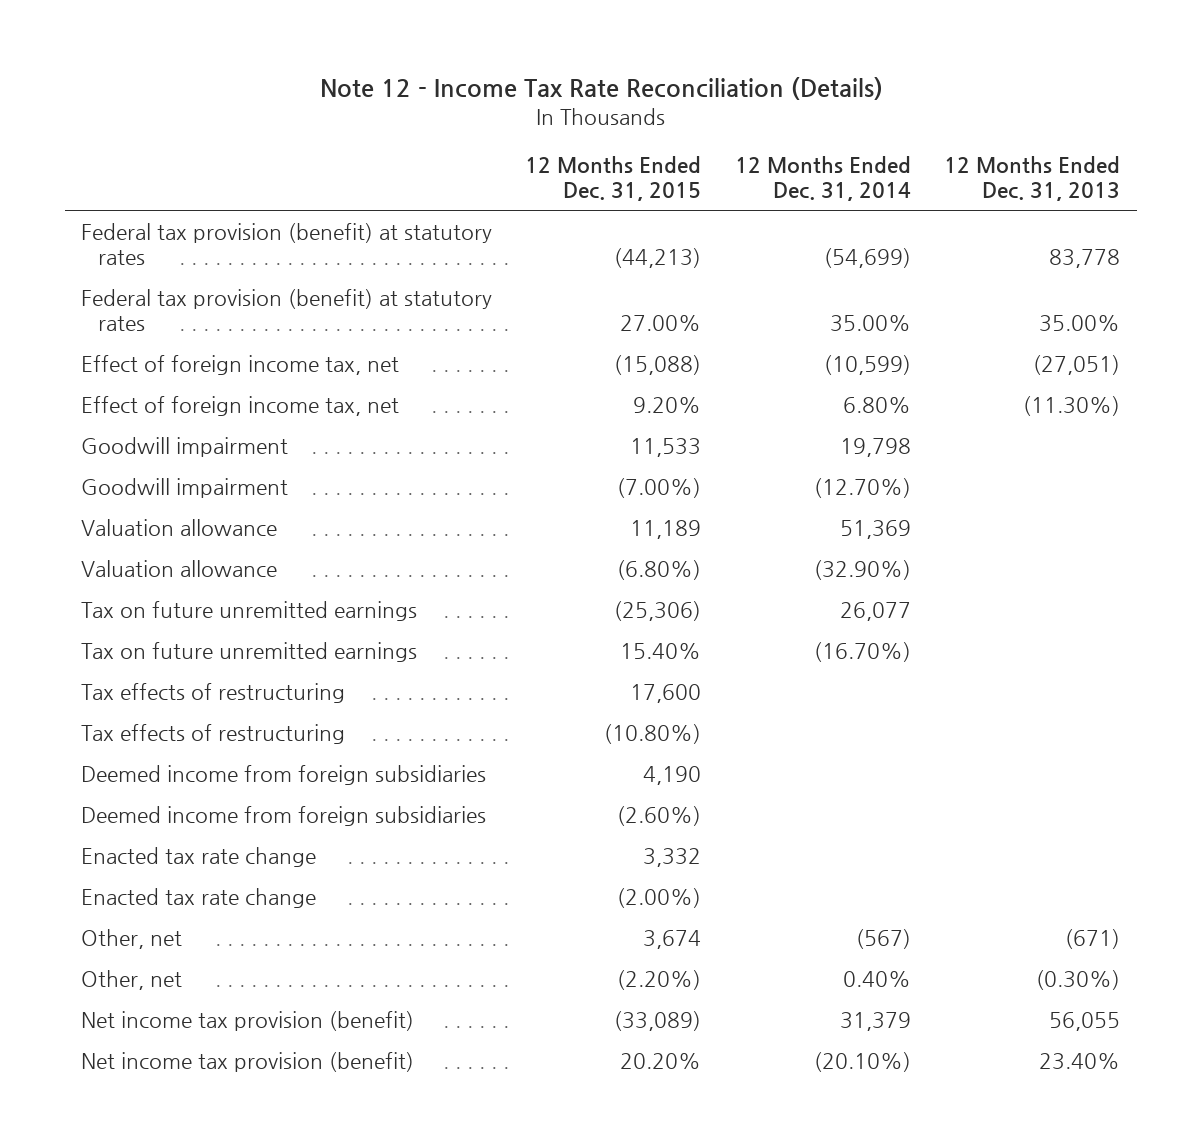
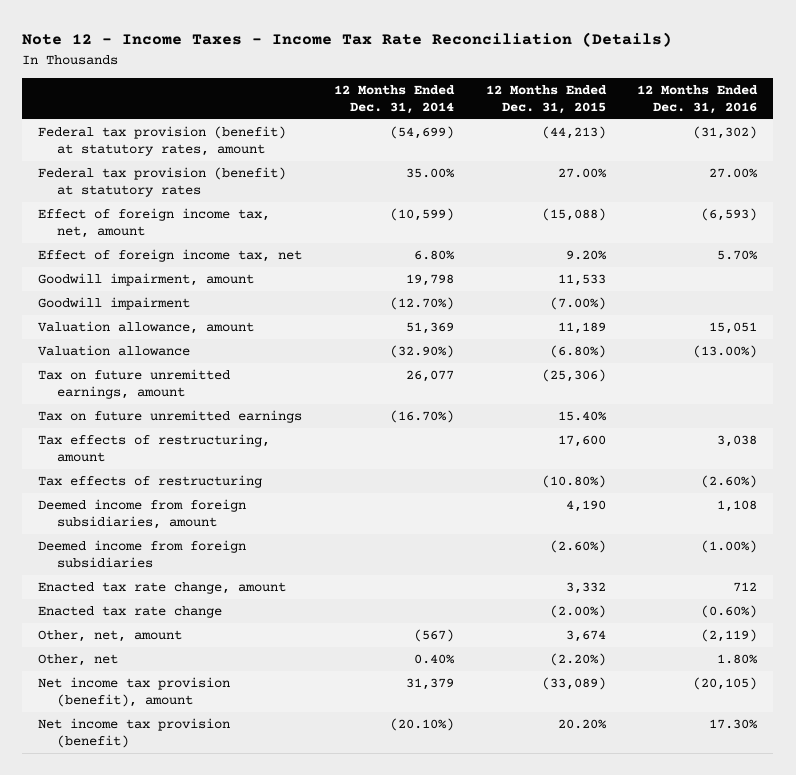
- Note 12 - Income Tax Rate Reconciliation (Details)
+ Note 12 - Income Taxes - Income Tax Rate Reconciliation (Details)
- | 12 Months Ended Dec. 31, 2015 | 12 Months Ended Dec. 31, 2014 | 12 Months Ended Dec. 31, 2013
+ | 12 Months Ended Dec. 31, 2014 | 12 Months Ended Dec. 31, 2015 | 12 Months Ended Dec. 31, 2016
- Federal tax provision (benefit) at statutory rates | (44,213) | (54,699) | 83,778
+ Federal tax provision (benefit) at statutory rates, amount | (54,699) | (44,213) | (31,302)
- Effect of foreign income tax, net | (15,088) | (10,599) | (27,051)
+ Effect of foreign income tax, net, amount | (10,599) | (15,088) | (6,593)
- Goodwill impairment | 11,533 | 19,798 |
+ Goodwill impairment, amount | 19,798 | 11,533 |
- Valuation allowance | 11,189 | 51,369 |
+ Valuation allowance, amount | 51,369 | 11,189 | 15,051
- Tax on future unremitted earnings | (25,306) | 26,077 |
+ Tax on future unremitted earnings, amount | 26,077 | (25,306) |
- Tax effects of restructuring | 17,600 | |
+ Tax effects of restructuring, amount | | 17,600 | 3,038
- Deemed income from foreign subsidiaries | 4,190 | |
+ Deemed income from foreign subsidiaries, amount | | 4,190 | 1,108
- Enacted tax rate change | 3,332 | |
+ Enacted tax rate change, amount | | 3,332 | 712
- Other, net | 3,674 | (567) | (671)
+ Other, net, amount | (567) | 3,674 | (2,119)
- Net income tax provision (benefit) | (33,089) | 31,379 | 56,055
+ Net income tax provision (benefit), amount | 31,379 | (33,089) | (20,105)

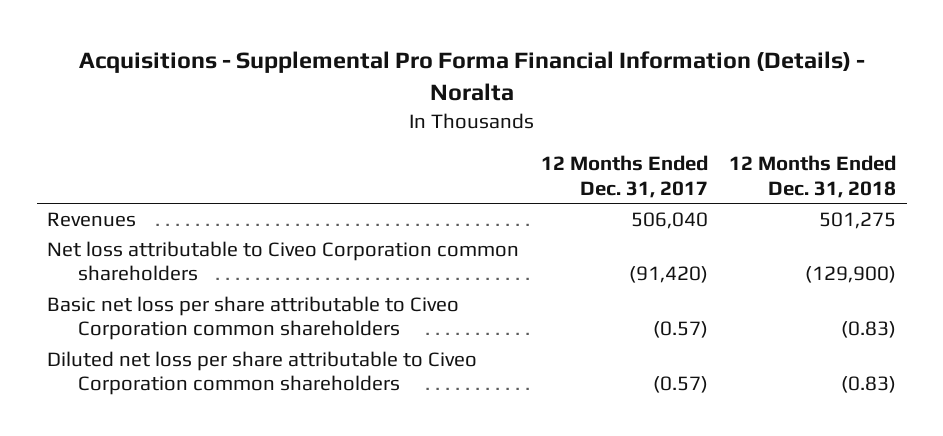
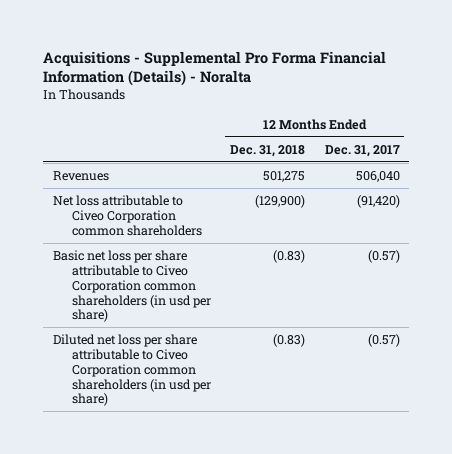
- | 12 Months Ended Dec. 31, 2017 | 12 Months Ended Dec. 31, 2018
+ | 12 Months Ended Dec. 31, 2018 | 12 Months Ended Dec. 31, 2017
- Basic net loss per share attributable to Civeo Corporation common shareholders | (0.57) | (0.83)
- Diluted net loss per share attributable to Civeo Corporation common shareholders | (0.57) | (0.83)
+ Basic net loss per share attributable to Civeo Corporation common shareholders (in usd per share) | (0.83) | (0.57)
+ Diluted net loss per share attributable to Civeo Corporation common shareholders (in usd per share) | (0.83) | (0.57)

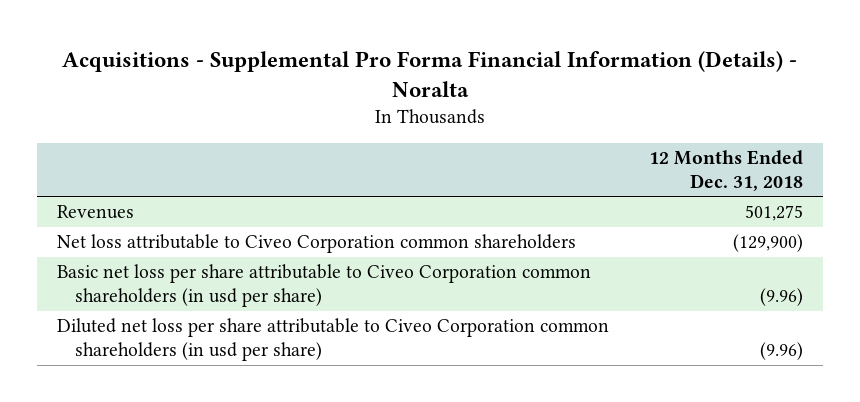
- | 12 Months Ended Dec. 31, 2018 | 12 Months Ended Dec. 31, 2017
+ | 12 Months Ended Dec. 31, 2018
- Basic net loss per share attributable to Civeo Corporation common shareholders (in usd per share) | (0.83) | (0.57)
- Diluted net loss per share attributable to Civeo Corporation common shareholders (in usd per share) | (0.83) | (0.57)
+ Basic net loss per share attributable to Civeo Corporation common shareholders (in usd per share) | (9.96)
+ Diluted net loss per share attributable to Civeo Corporation common shareholders (in usd per share) | (9.96)

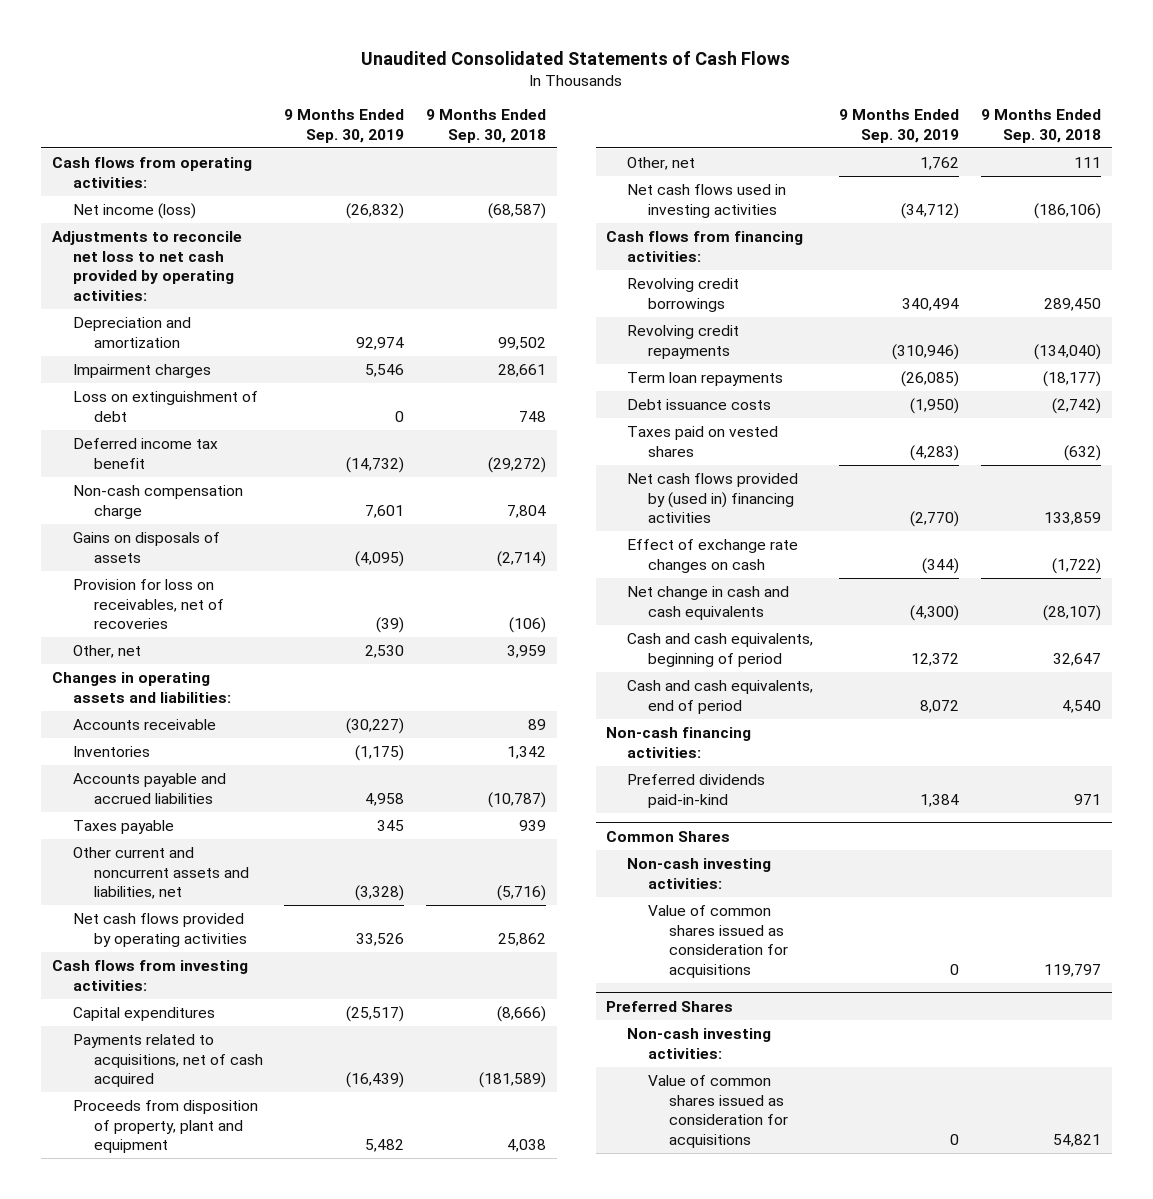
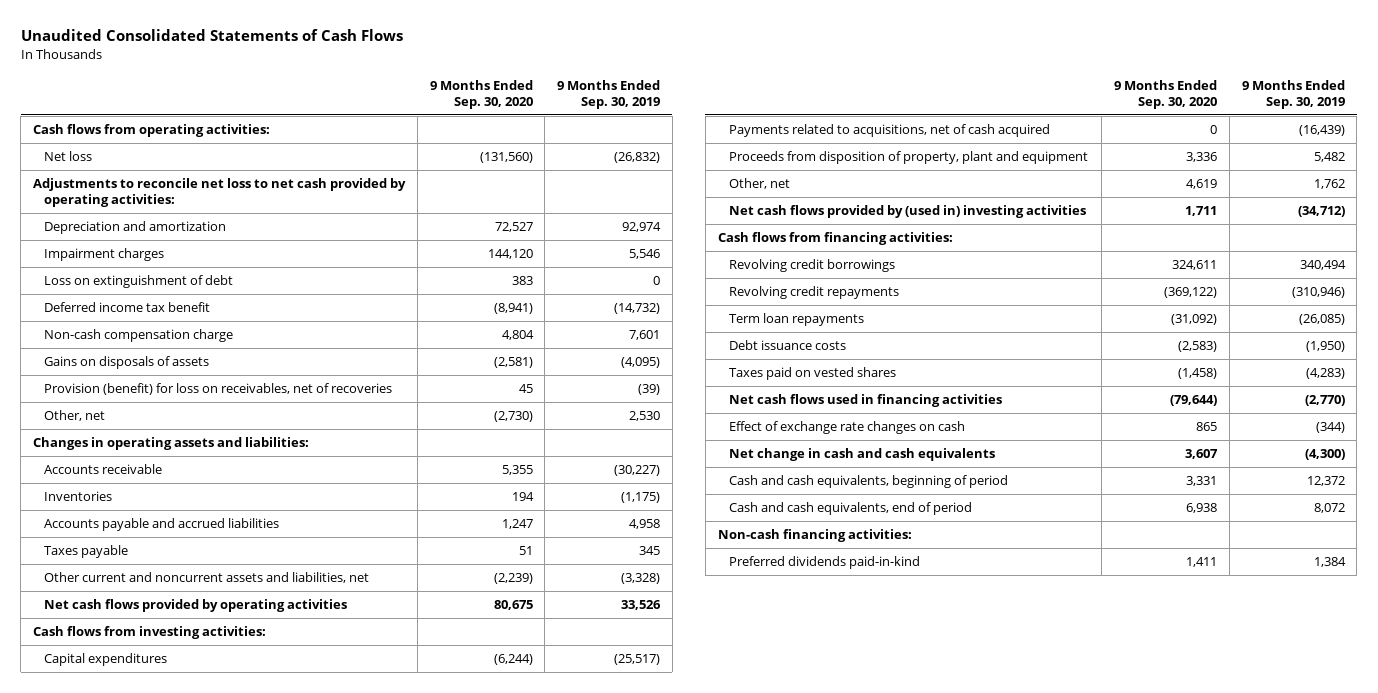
- | 9 Months Ended Sep. 30, 2019 | 9 Months Ended Sep. 30, 2018
+ | 9 Months Ended Sep. 30, 2020 | 9 Months Ended Sep. 30, 2019
- Net income (loss) | (26,832) | (68,587)
+ Net loss | (131,560) | (26,832)
- Provision for loss on receivables, net of recoveries | (39) | (106)
+ Provision (benefit) for loss on receivables, net of recoveries | 45 | (39)
- Net cash flows used in investing activities | (34,712) | (186,106)
+ Net cash flows provided by (used in) investing activities | 1,711 | (34,712)
- Net cash flows provided by (used in) financing activities | (2,770) | 133,859
+ Net cash flows used in financing activities | (79,644) | (2,770)
- Common Shares
- Non-cash investing activities:
- Value of common shares issued as consideration for acquisitions | 0 | 119,797
- Preferred Shares
- Non-cash investing activities:
- Value of common shares issued as consideration for acquisitions | 0 | 54,821

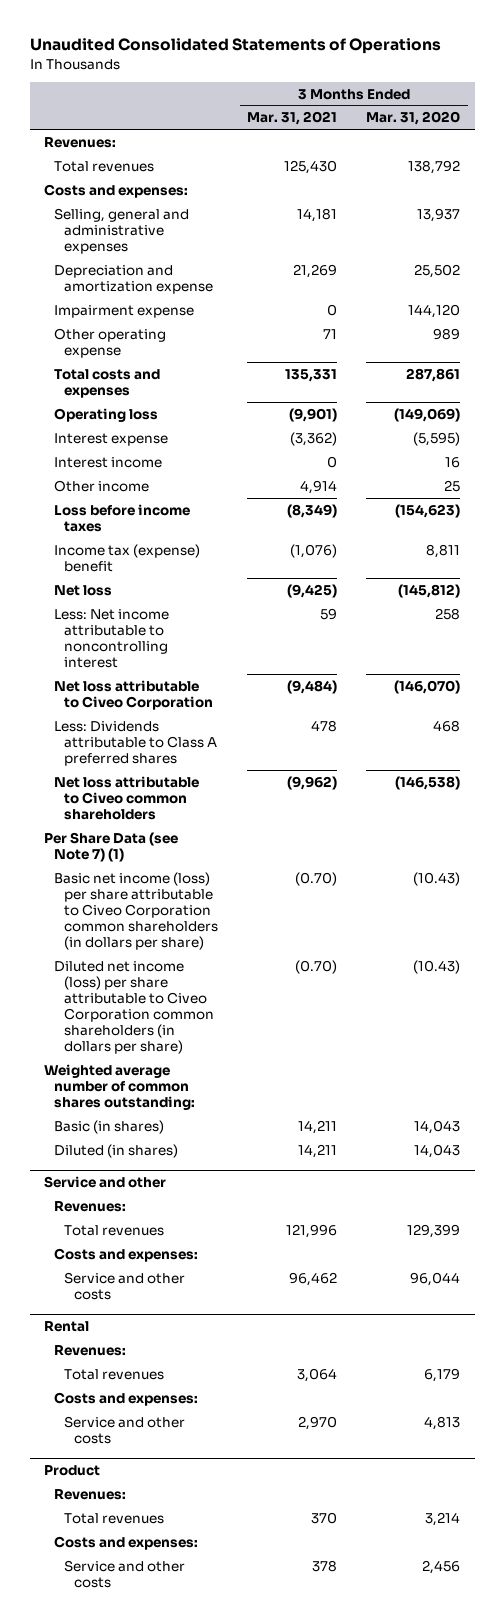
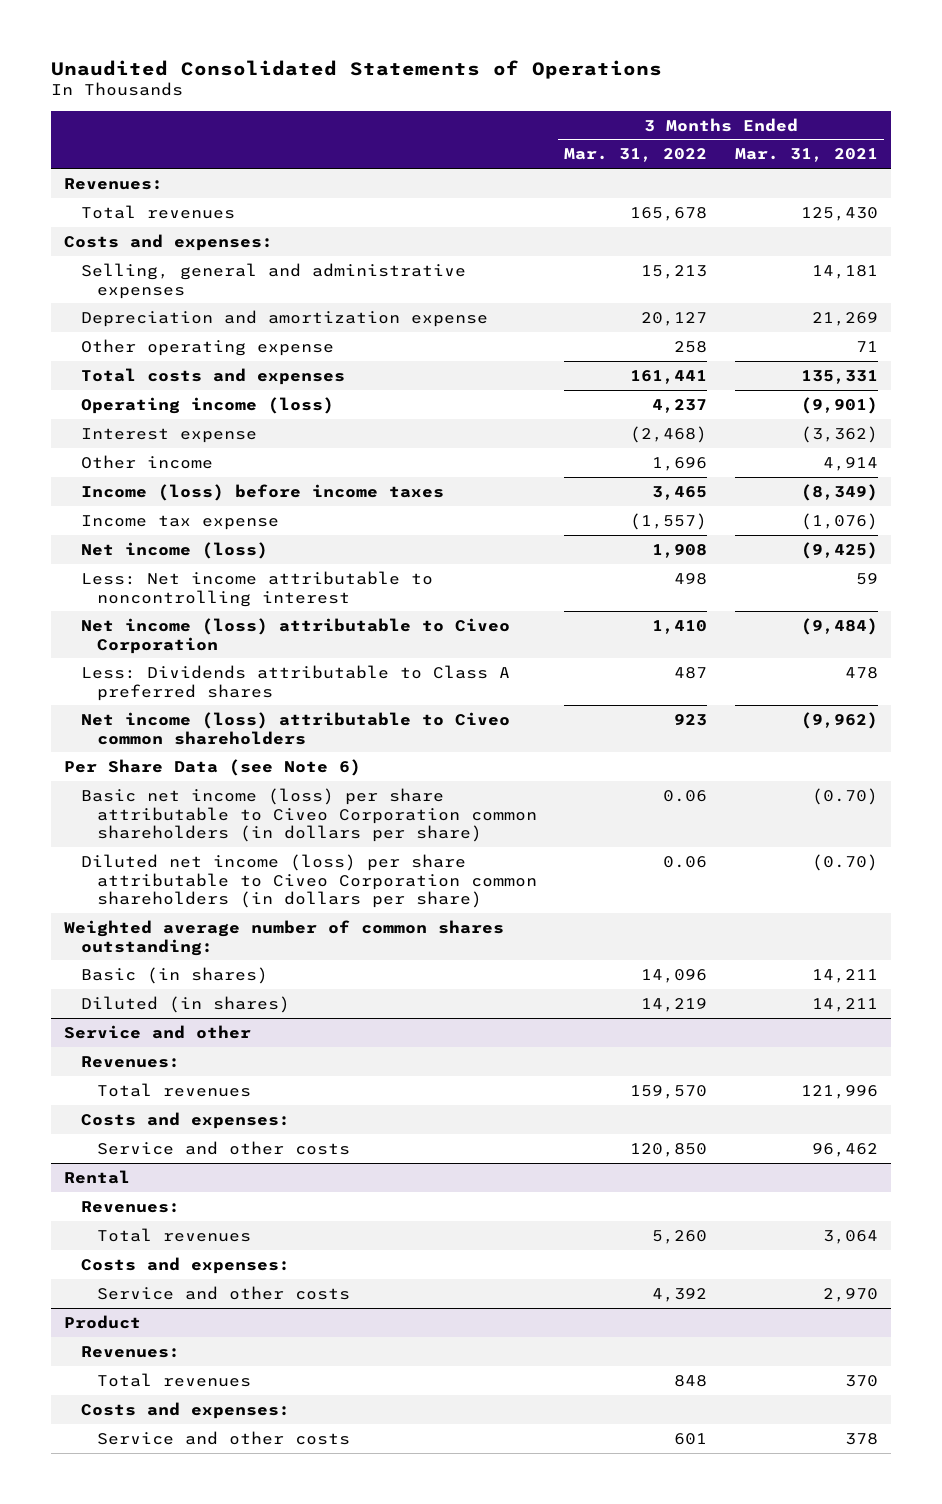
- | 3 Months Ended Mar. 31, 2021 | 3 Months Ended Mar. 31, 2020
+ | 3 Months Ended Mar. 31, 2022 | 3 Months Ended Mar. 31, 2021
- Impairment expense | 0 | 144,120
- Operating loss | (9,901) | (149,069)
+ Operating income (loss) | 4,237 | (9,901)
- Interest income | 0 | 16
- Loss before income taxes | (8,349) | (154,623)
- Income tax (expense) benefit | (1,076) | 8,811
- Net loss | (9,425) | (145,812)
+ Income (loss) before income taxes | 3,465 | (8,349)
+ Income tax expense | (1,557) | (1,076)
+ Net income (loss) | 1,908 | (9,425)
- Net loss attributable to Civeo Corporation | (9,484) | (146,070)
+ Net income (loss) attributable to Civeo Corporation | 1,410 | (9,484)
- Net loss attributable to Civeo common shareholders | (9,962) | (146,538)
- Per Share Data (see Note 7) (1)
+ Net income (loss) attributable to Civeo common shareholders | 923 | (9,962)
+ Per Share Data (see Note 6)

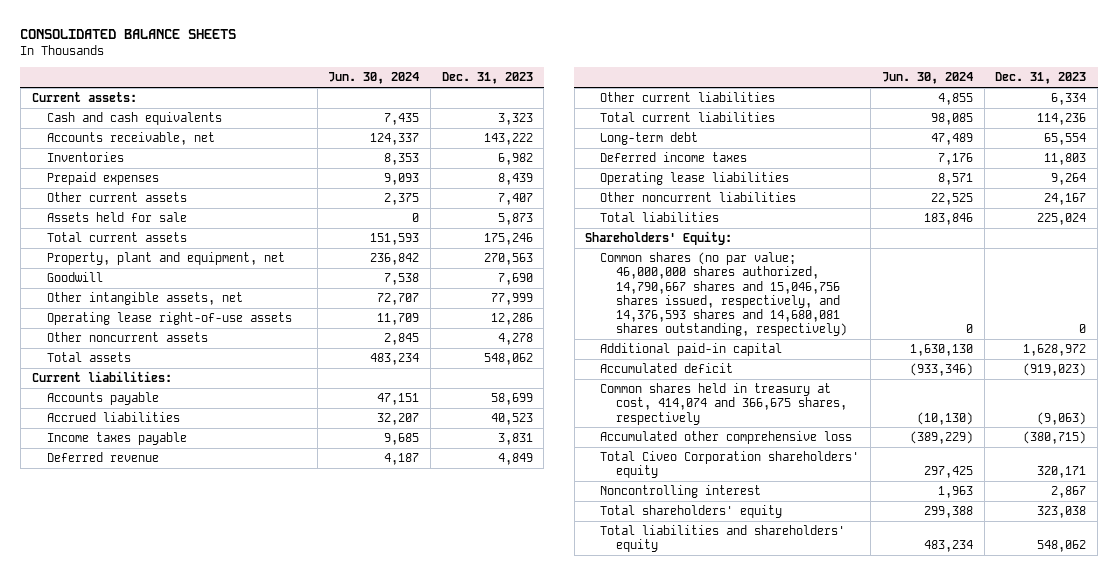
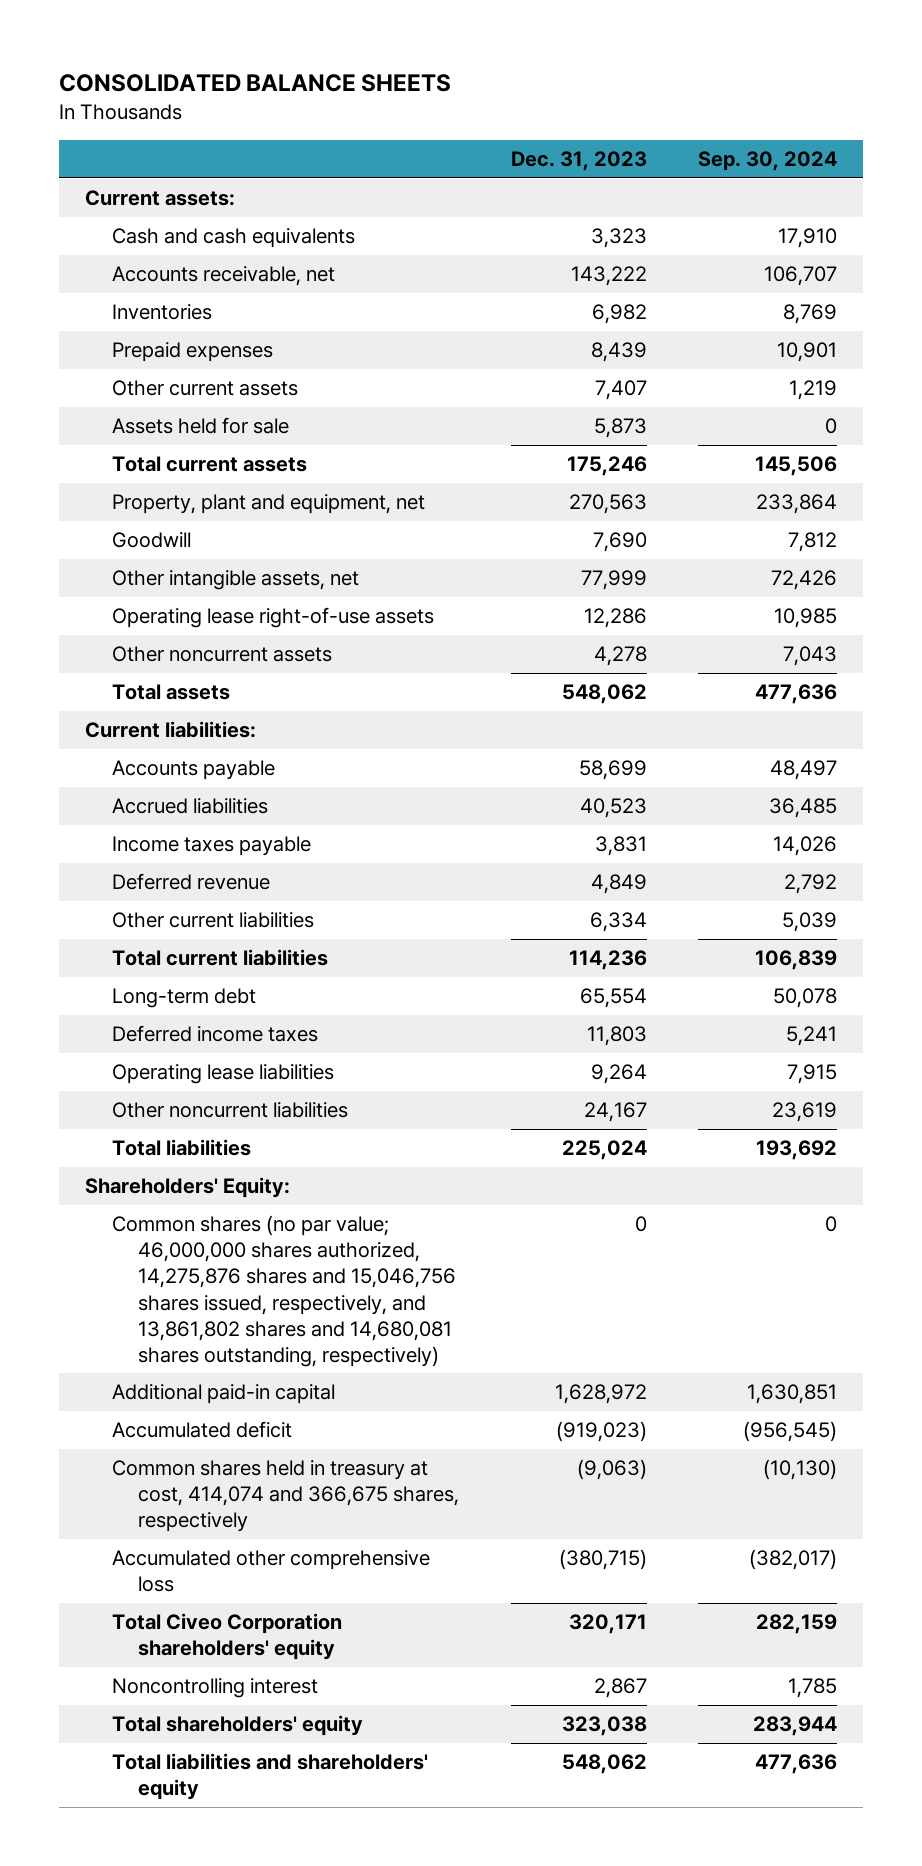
- | Jun. 30, 2024 | Dec. 31, 2023
+ | Dec. 31, 2023 | Sep. 30, 2024
- Common shares (no par value; 46,000,000 shares authorized, 14,790,667 shares and 15,046,756 shares issued, respectively, and 14,376,593 shares and 14,680,081 shares outstanding, respectively) | 0 | 0
+ Common shares (no par value; 46,000,000 shares authorized, 14,275,876 shares and 15,046,756 shares issued, respectively, and 13,861,802 shares and 14,680,081 shares outstanding, respectively) | 0 | 0

